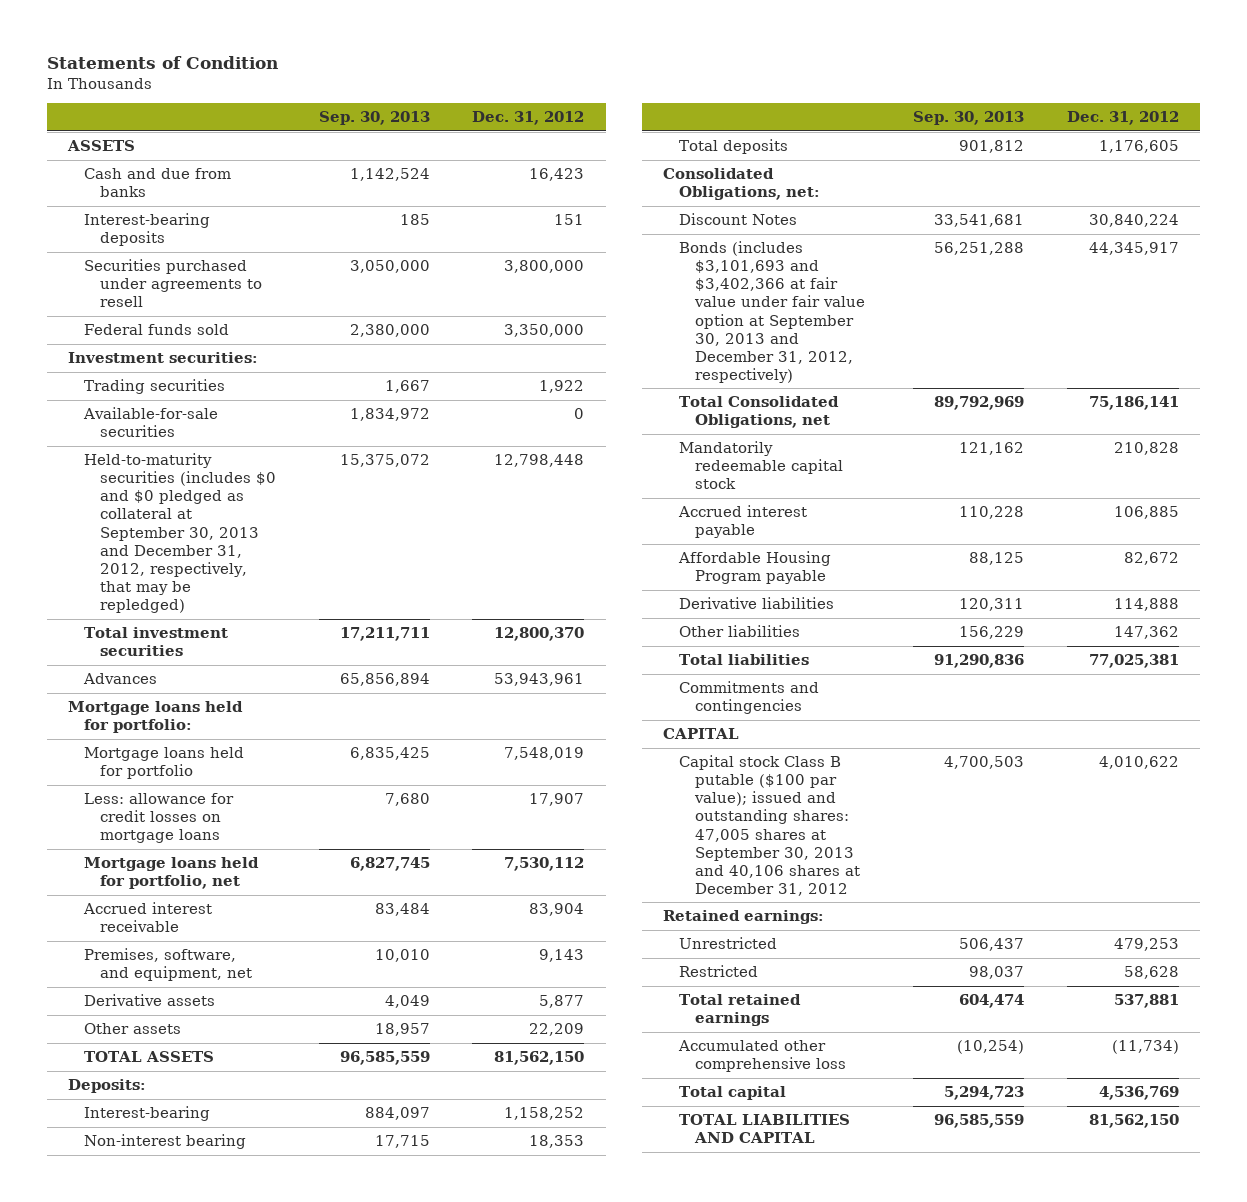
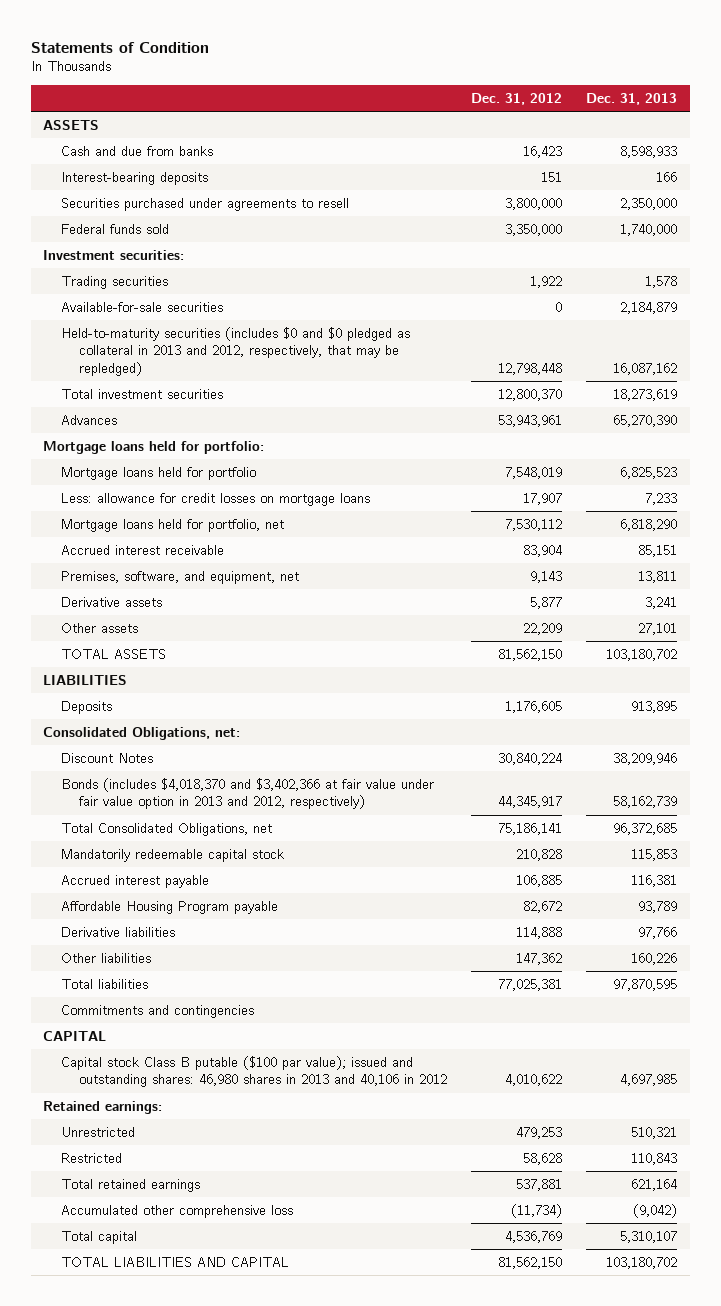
- | Sep. 30, 2013 | Dec. 31, 2012
+ | Dec. 31, 2012 | Dec. 31, 2013
- Held-to-maturity securities (includes $0 and $0 pledged as collateral at September 30, 2013 and December 31, 2012, respectively, that may be repledged) | 15,375,072 | 12,798,448
+ Held-to-maturity securities (includes $0 and $0 pledged as collateral in 2013 and 2012, respectively, that may be repledged) | 12,798,448 | 16,087,162
- Deposits:
- Interest-bearing | 884,097 | 1,158,252
- Non-interest bearing | 17,715 | 18,353
- Total deposits | 901,812 | 1,176,605
+ LIABILITIES
+ Deposits | 1,176,605 | 913,895
- Bonds (includes $3,101,693 and $3,402,366 at fair value under fair value option at September 30, 2013 and December 31, 2012, respectively) | 56,251,288 | 44,345,917
+ Bonds (includes $4,018,370 and $3,402,366 at fair value under fair value option in 2013 and 2012, respectively) | 44,345,917 | 58,162,739
- Capital stock Class B putable ($100 par value); issued and outstanding shares: 47,005 shares at September 30, 2013 and 40,106 shares at December 31, 2012 | 4,700,503 | 4,010,622
+ Capital stock Class B putable ($100 par value); issued and outstanding shares: 46,980 shares in 2013 and 40,106 in 2012 | 4,010,622 | 4,697,985

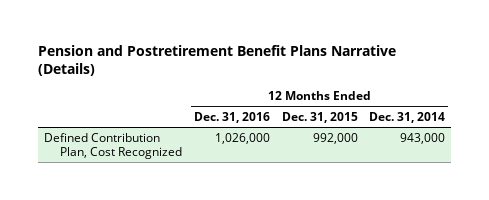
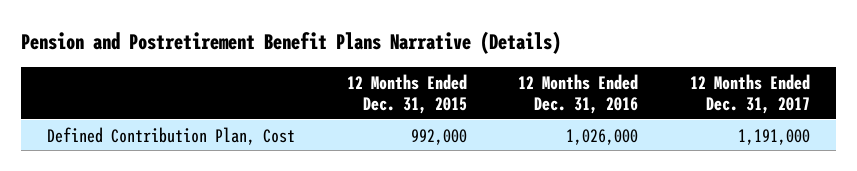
- | 12 Months Ended Dec. 31, 2016 | 12 Months Ended Dec. 31, 2015 | 12 Months Ended Dec. 31, 2014
+ | 12 Months Ended Dec. 31, 2015 | 12 Months Ended Dec. 31, 2016 | 12 Months Ended Dec. 31, 2017
- Defined Contribution Plan, Cost Recognized | 1,026,000 | 992,000 | 943,000
+ Defined Contribution Plan, Cost | 992,000 | 1,026,000 | 1,191,000

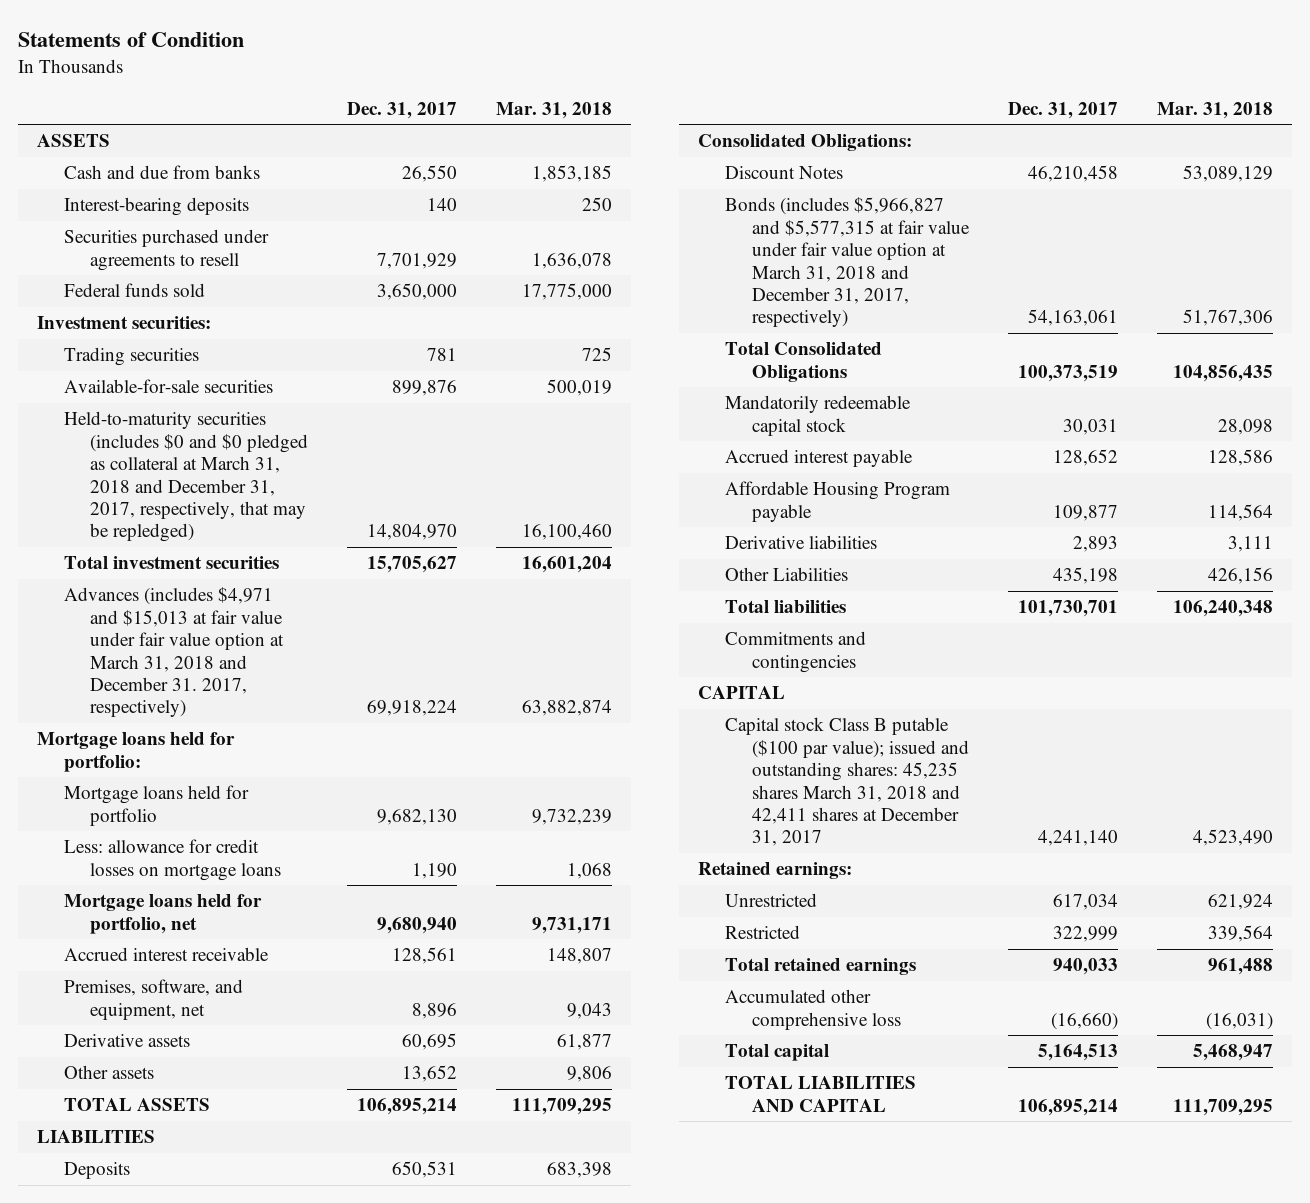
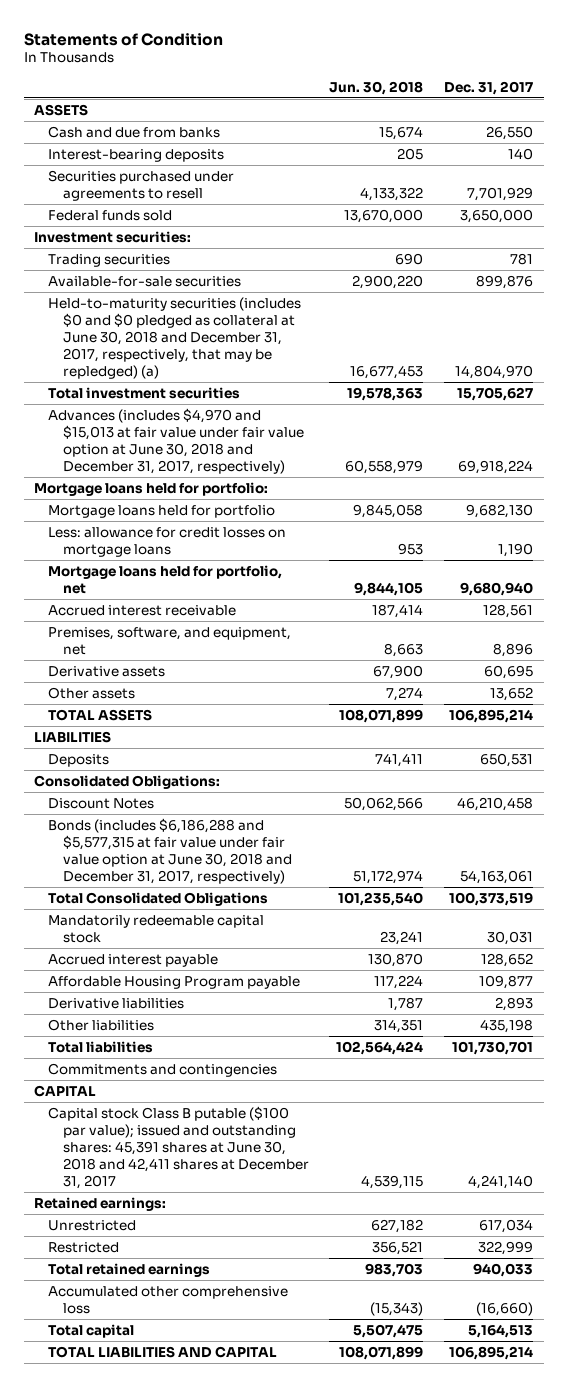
- | Dec. 31, 2017 | Mar. 31, 2018
+ | Jun. 30, 2018 | Dec. 31, 2017
- Held-to-maturity securities (includes $0 and $0 pledged as collateral at March 31, 2018 and December 31, 2017, respectively, that may be repledged) | 14,804,970 | 16,100,460
+ Held-to-maturity securities (includes $0 and $0 pledged as collateral at June 30, 2018 and December 31, 2017, respectively, that may be repledged) (a) | 16,677,453 | 14,804,970
- Advances (includes $4,971 and $15,013 at fair value under fair value option at March 31, 2018 and December 31. 2017, respectively) | 69,918,224 | 63,882,874
+ Advances (includes $4,970 and $15,013 at fair value under fair value option at June 30, 2018 and December 31, 2017, respectively) | 60,558,979 | 69,918,224
- Bonds (includes $5,966,827 and $5,577,315 at fair value under fair value option at March 31, 2018 and December 31, 2017, respectively) | 54,163,061 | 51,767,306
+ Bonds (includes $6,186,288 and $5,577,315 at fair value under fair value option at June 30, 2018 and December 31, 2017, respectively) | 51,172,974 | 54,163,061
- Other Liabilities | 435,198 | 426,156
+ Other liabilities | 314,351 | 435,198
- Capital stock Class B putable ($100 par value); issued and outstanding shares: 45,235 shares March 31, 2018 and 42,411 shares at December 31, 2017 | 4,241,140 | 4,523,490
+ Capital stock Class B putable ($100 par value); issued and outstanding shares: 45,391 shares at June 30, 2018 and 42,411 shares at December 31, 2017 | 4,539,115 | 4,241,140

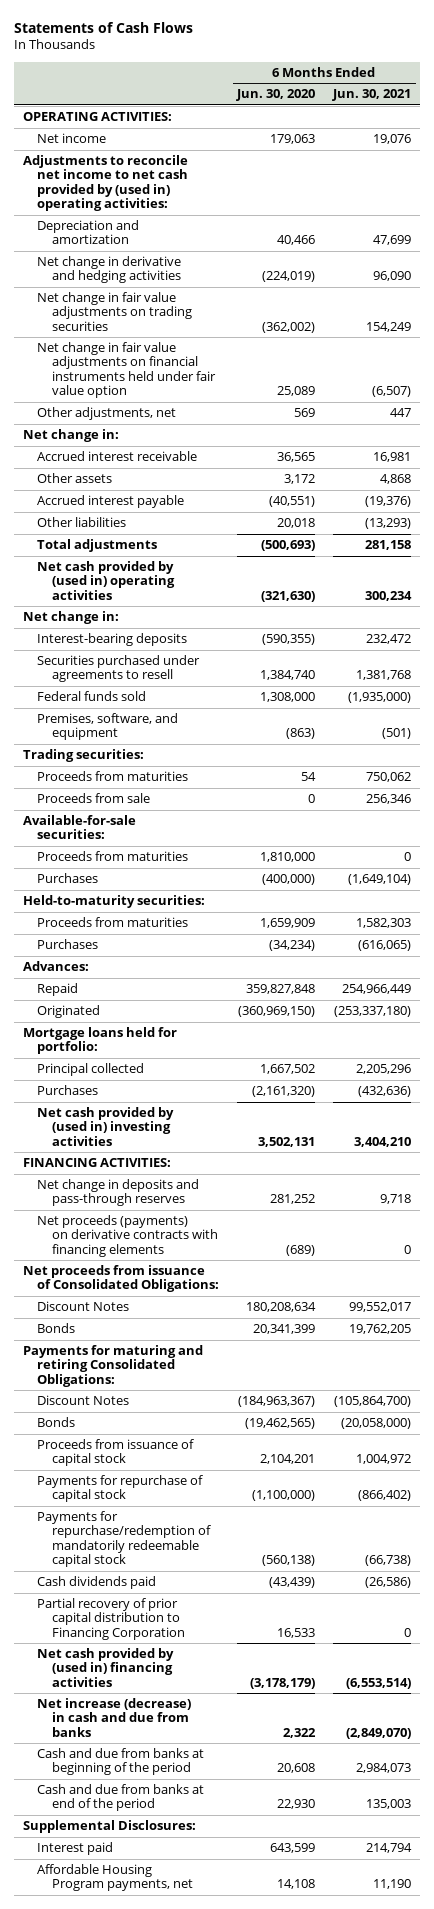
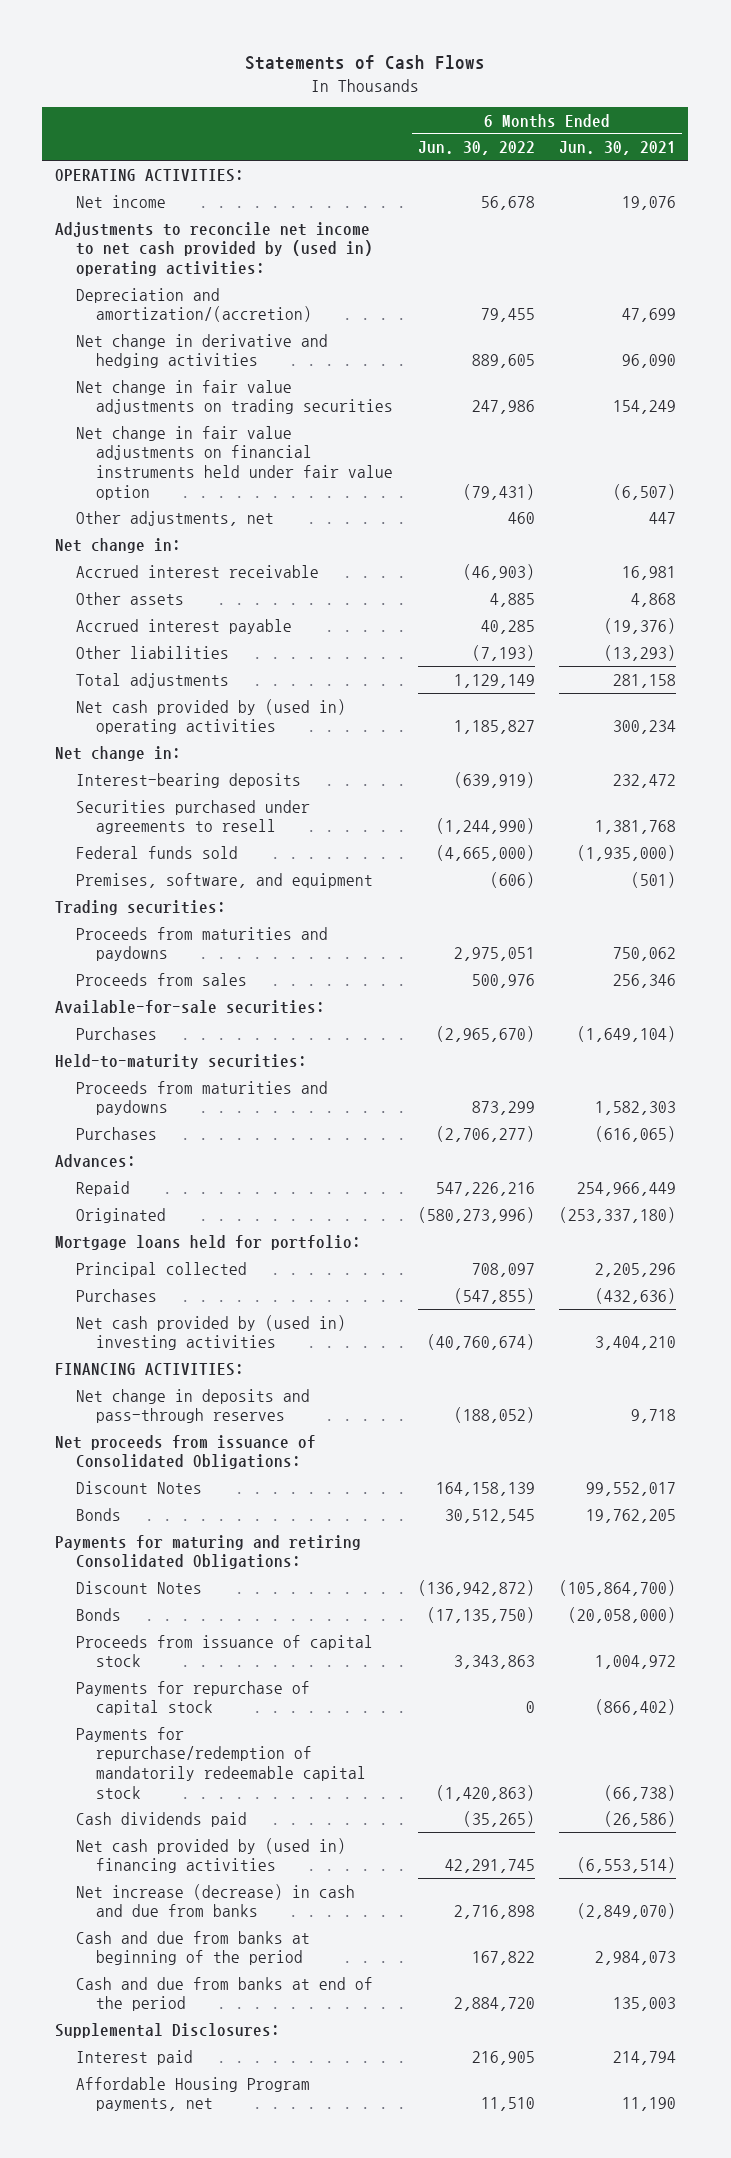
- | 6 Months Ended Jun. 30, 2020 | 6 Months Ended Jun. 30, 2021
+ | 6 Months Ended Jun. 30, 2022 | 6 Months Ended Jun. 30, 2021
- Depreciation and amortization | 40,466 | 47,699
+ Depreciation and amortization/(accretion) | 79,455 | 47,699
- Proceeds from maturities | 54 | 750,062
- Proceeds from sale | 0 | 256,346
+ Proceeds from maturities and paydowns | 2,975,051 | 750,062
+ Proceeds from sales | 500,976 | 256,346
- Proceeds from maturities | 1,810,000 | 0
- Proceeds from maturities | 1,659,909 | 1,582,303
+ Proceeds from maturities and paydowns | 873,299 | 1,582,303
- Net proceeds (payments) on derivative contracts with financing elements | (689) | 0
- Partial recovery of prior capital distribution to Financing Corporation | 16,533 | 0

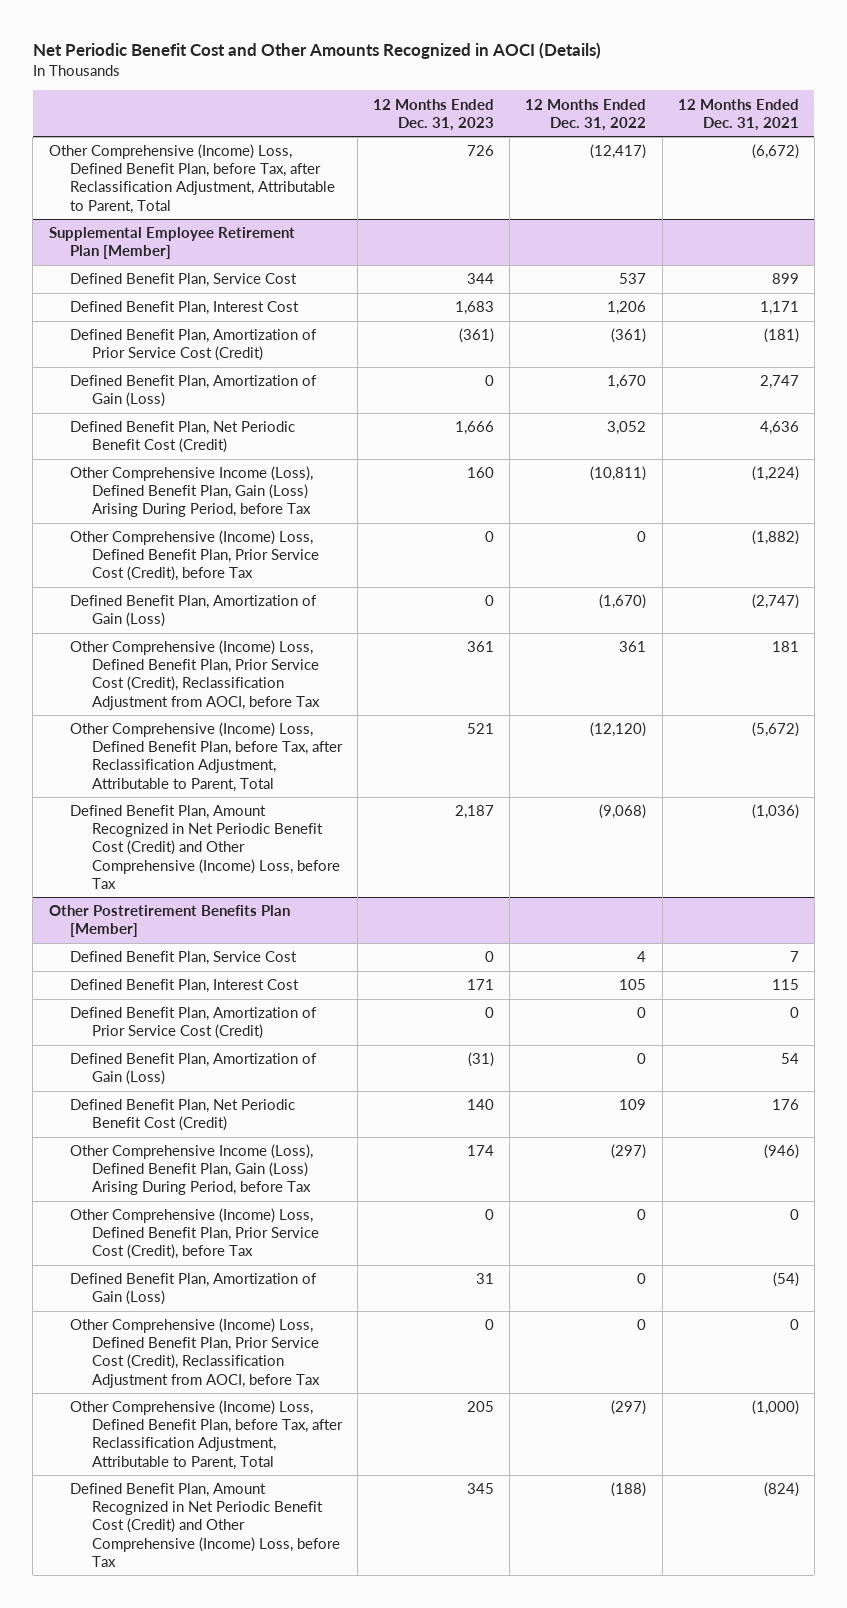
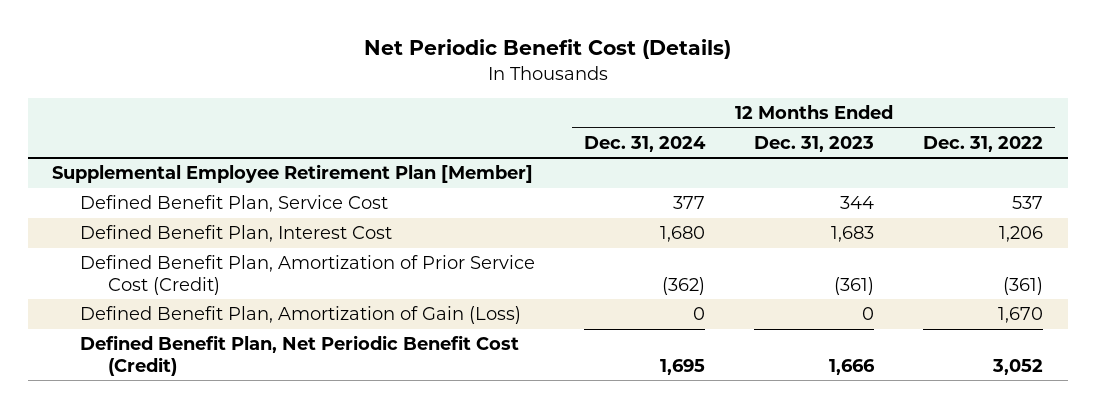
- Net Periodic Benefit Cost and Other Amounts Recognized in AOCI (Details)
+ Net Periodic Benefit Cost (Details)
- | 12 Months Ended Dec. 31, 2023 | 12 Months Ended Dec. 31, 2022 | 12 Months Ended Dec. 31, 2021
+ | 12 Months Ended Dec. 31, 2024 | 12 Months Ended Dec. 31, 2023 | 12 Months Ended Dec. 31, 2022
- Other Comprehensive (Income) Loss, Defined Benefit Plan, before Tax, after Reclassification Adjustment, Attributable to Parent, Total | 726 | (12,417) | (6,672)
@ Supplemental Employee Retirement Plan [Member]
- Other Comprehensive Income (Loss), Defined Benefit Plan, Gain (Loss) Arising During Period, before Tax | 160 | (10,811) | (1,224)
- Other Comprehensive (Income) Loss, Defined Benefit Plan, Prior Service Cost (Credit), before Tax | 0 | 0 | (1,882)
- Defined Benefit Plan, Amortization of Gain (Loss) | 0 | (1,670) | (2,747)
- Other Comprehensive (Income) Loss, Defined Benefit Plan, Prior Service Cost (Credit), Reclassification Adjustment from AOCI, before Tax | 361 | 361 | 181
- Other Comprehensive (Income) Loss, Defined Benefit Plan, before Tax, after Reclassification Adjustment, Attributable to Parent, Total | 521 | (12,120) | (5,672)
- Defined Benefit Plan, Amount Recognized in Net Periodic Benefit Cost (Credit) and Other Comprehensive (Income) Loss, before Tax | 2,187 | (9,068) | (1,036)
- Other Postretirement Benefits Plan [Member]
- Defined Benefit Plan, Service Cost | 0 | 4 | 7
- Defined Benefit Plan, Interest Cost | 171 | 105 | 115
- Defined Benefit Plan, Amortization of Prior Service Cost (Credit) | 0 | 0 | 0
- Defined Benefit Plan, Amortization of Gain (Loss) | (31) | 0 | 54
- Defined Benefit Plan, Net Periodic Benefit Cost (Credit) | 140 | 109 | 176
- Other Comprehensive Income (Loss), Defined Benefit Plan, Gain (Loss) Arising During Period, before Tax | 174 | (297) | (946)
- Other Comprehensive (Income) Loss, Defined Benefit Plan, Prior Service Cost (Credit), before Tax | 0 | 0 | 0
- Defined Benefit Plan, Amortization of Gain (Loss) | 31 | 0 | (54)
- Other Comprehensive (Income) Loss, Defined Benefit Plan, Prior Service Cost (Credit), Reclassification Adjustment from AOCI, before Tax | 0 | 0 | 0
- Other Comprehensive (Income) Loss, Defined Benefit Plan, before Tax, after Reclassification Adjustment, Attributable to Parent, Total | 205 | (297) | (1,000)
- Defined Benefit Plan, Amount Recognized in Net Periodic Benefit Cost (Credit) and Other Comprehensive (Income) Loss, before Tax | 345 | (188) | (824)

